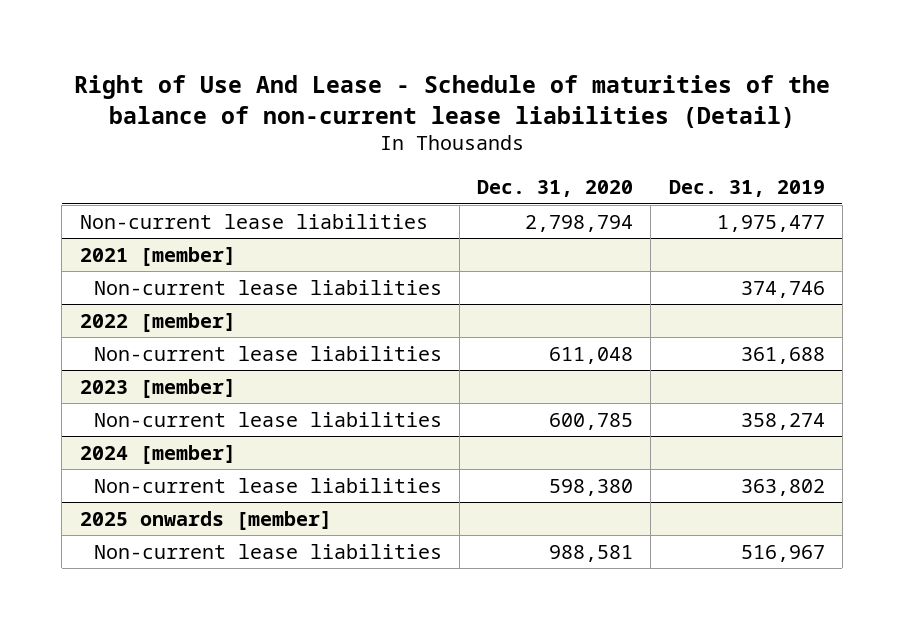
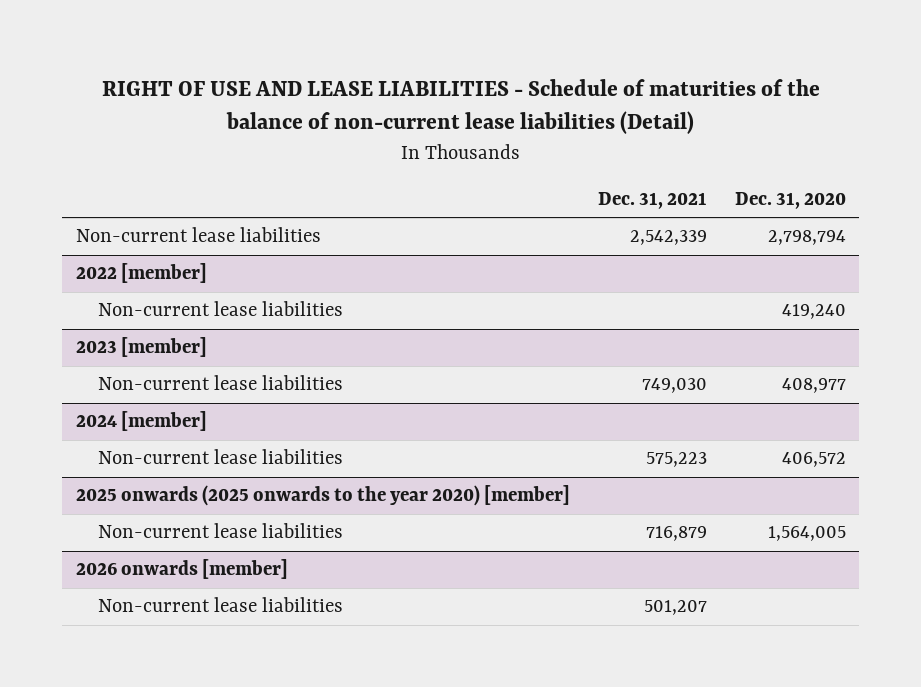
- Right of Use And Lease - Schedule of maturities of the balance of non-current lease liabilities (Detail)
+ RIGHT OF USE AND LEASE LIABILITIES - Schedule of maturities of the balance of non-current lease liabilities (Detail)
- | Dec. 31, 2020 | Dec. 31, 2019
+ | Dec. 31, 2021 | Dec. 31, 2020
- 2021 [member]
- Non-current lease liabilities | | 374,746
@ 2022 [member]
- Non-current lease liabilities | 611,048 | 361,688
+ Non-current lease liabilities | | 419,240
@ 2023 [member]
- Non-current lease liabilities | 600,785 | 358,274
+ Non-current lease liabilities | 749,030 | 408,977
@ 2024 [member]
- Non-current lease liabilities | 598,380 | 363,802
- 2025 onwards [member]
- Non-current lease liabilities | 988,581 | 516,967
@ 2024 [member]
+ Non-current lease liabilities | 575,223 | 406,572
+ 2025 onwards (2025 onwards to the year 2020) [member]
+ Non-current lease liabilities | 716,879 | 1,564,005
+ 2026 onwards [member]
+ Non-current lease liabilities | 501,207 |

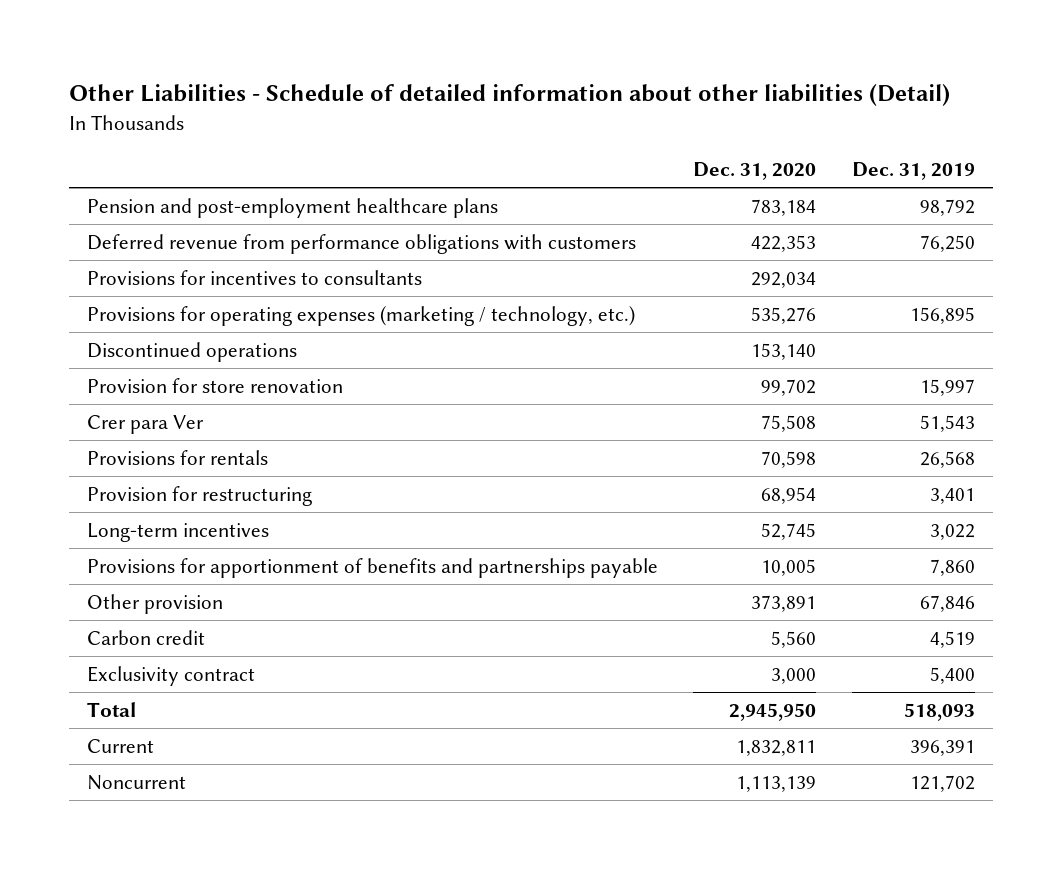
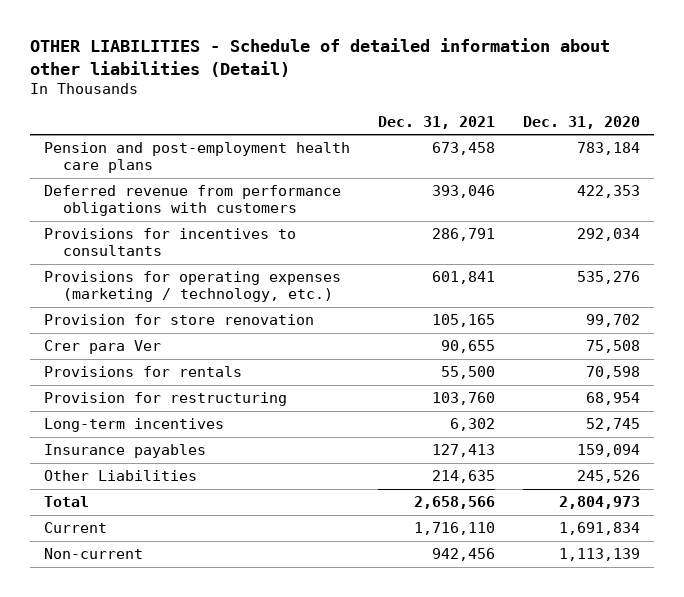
- Other Liabilities - Schedule of detailed information about other liabilities (Detail)
+ OTHER LIABILITIES - Schedule of detailed information about other liabilities (Detail)
- | Dec. 31, 2020 | Dec. 31, 2019
+ | Dec. 31, 2021 | Dec. 31, 2020
- Pension and post-employment healthcare plans | 783,184 | 98,792
+ Pension and post-employment health care plans | 673,458 | 783,184
- Discontinued operations | 153,140 |
- Provisions for apportionment of benefits and partnerships payable | 10,005 | 7,860
- Other provision | 373,891 | 67,846
- Carbon credit | 5,560 | 4,519
- Exclusivity contract | 3,000 | 5,400
- Total | 2,945,950 | 518,093
- Current | 1,832,811 | 396,391
- Noncurrent | 1,113,139 | 121,702
+ Insurance payables | 127,413 | 159,094
+ Other Liabilities | 214,635 | 245,526
+ Total | 2,658,566 | 2,804,973
+ Current | 1,716,110 | 1,691,834
+ Non-current | 942,456 | 1,113,139

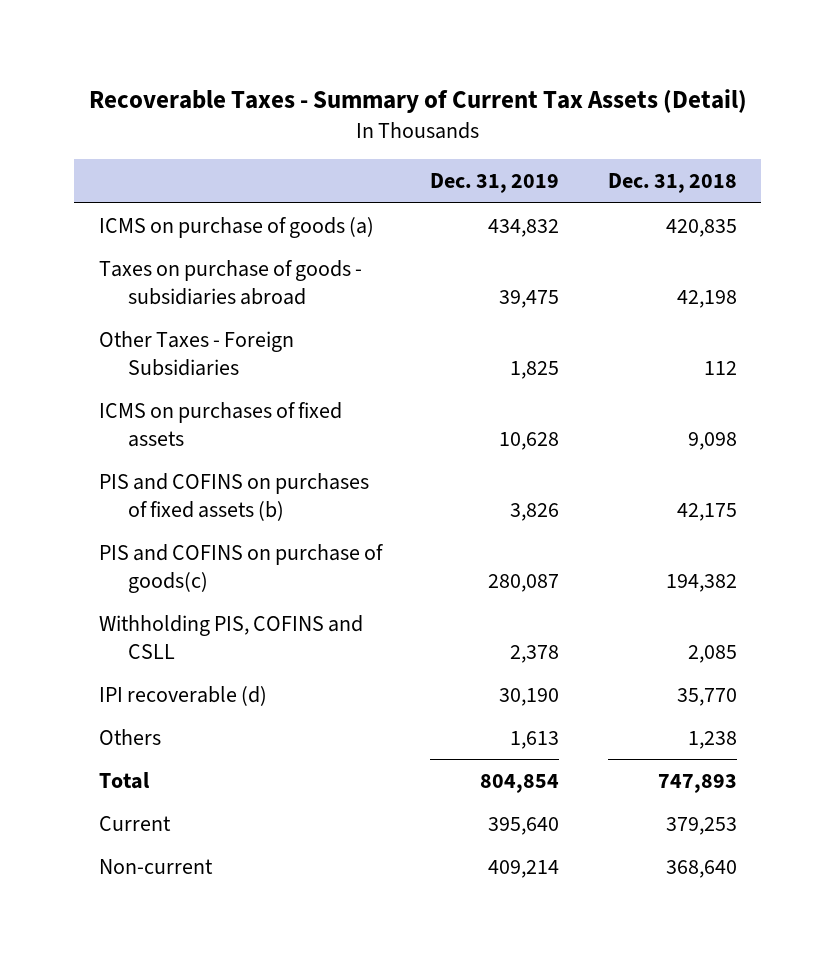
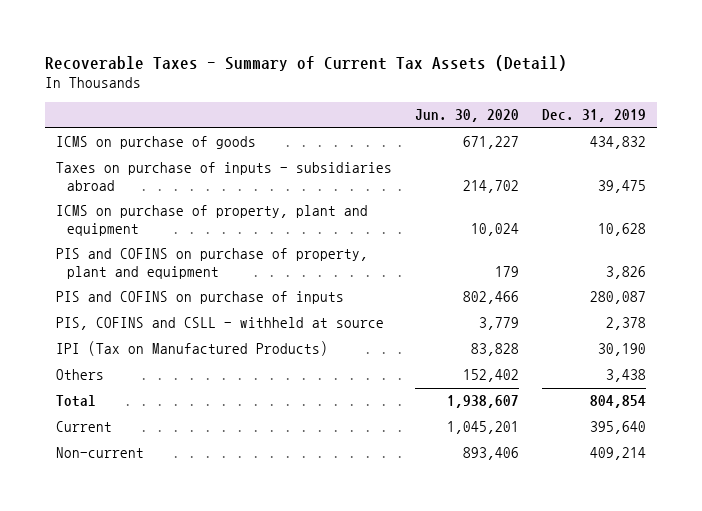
- | Dec. 31, 2019 | Dec. 31, 2018
+ | Jun. 30, 2020 | Dec. 31, 2019
- ICMS on purchase of goods (a) | 434,832 | 420,835
- Taxes on purchase of goods - subsidiaries abroad | 39,475 | 42,198
- Other Taxes - Foreign Subsidiaries | 1,825 | 112
- ICMS on purchases of fixed assets | 10,628 | 9,098
- PIS and COFINS on purchases of fixed assets (b) | 3,826 | 42,175
- PIS and COFINS on purchase of goods(c) | 280,087 | 194,382
- Withholding PIS, COFINS and CSLL | 2,378 | 2,085
- IPI recoverable (d) | 30,190 | 35,770
- Others | 1,613 | 1,238
+ ICMS on purchase of goods | 671,227 | 434,832
+ Taxes on purchase of inputs - subsidiaries abroad | 214,702 | 39,475
+ ICMS on purchase of property, plant and equipment | 10,024 | 10,628
+ PIS and COFINS on purchase of property, plant and equipment | 179 | 3,826
+ PIS and COFINS on purchase of inputs | 802,466 | 280,087
+ PIS, COFINS and CSLL - withheld at source | 3,779 | 2,378
+ IPI (Tax on Manufactured Products) | 83,828 | 30,190
+ Others | 152,402 | 3,438

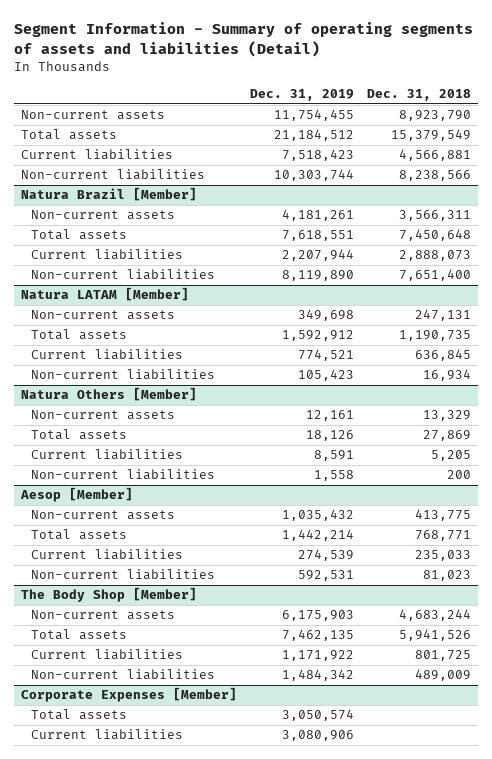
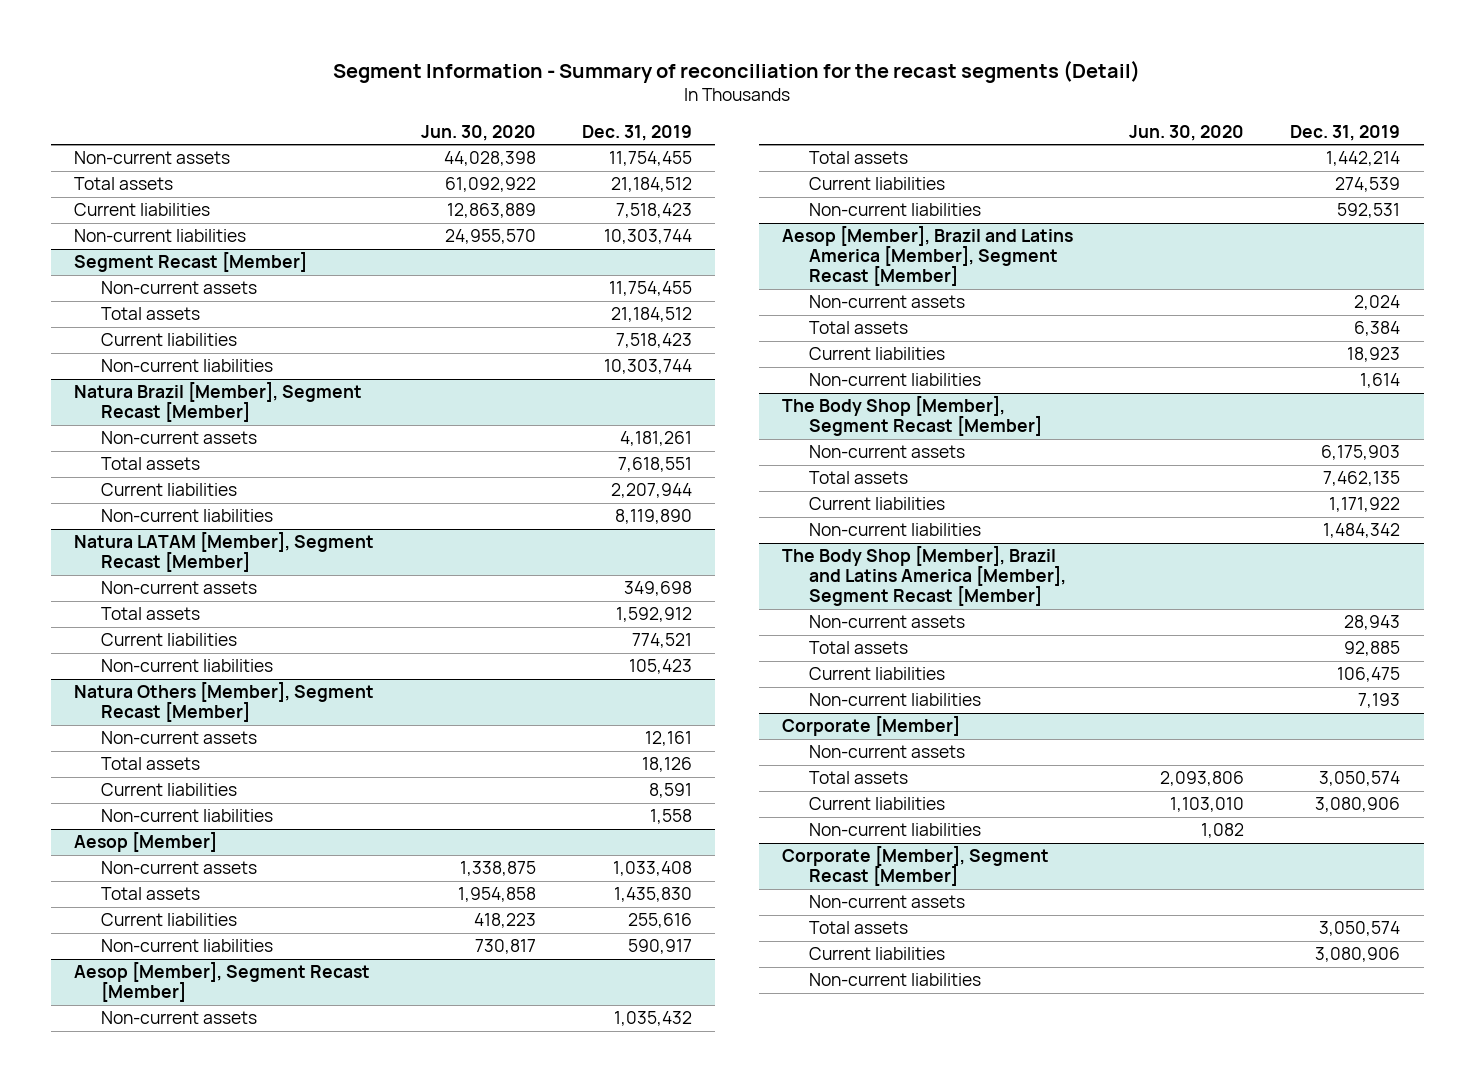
- Segment Information - Summary of operating segments of assets and liabilities (Detail)
+ Segment Information - Summary of reconciliation for the recast segments (Detail)
- | Dec. 31, 2019 | Dec. 31, 2018
+ | Jun. 30, 2020 | Dec. 31, 2019
- Natura Brazil [Member]
+ Segment Recast [Member]
+ Non-current assets | | 11,754,455
+ Total assets | | 21,184,512
+ Current liabilities | | 7,518,423
+ Non-current liabilities | | 10,303,744
+ Natura Brazil [Member], Segment Recast [Member]
- Natura LATAM [Member]
+ Natura LATAM [Member], Segment Recast [Member]
- Natura Others [Member]
+ Natura Others [Member], Segment Recast [Member]
@ Aesop [Member]
+ Non-current assets | 1,338,875 | 1,033,408
+ Total assets | 1,954,858 | 1,435,830
+ Current liabilities | 418,223 | 255,616
+ Non-current liabilities | 730,817 | 590,917
+ Aesop [Member], Segment Recast [Member]
- The Body Shop [Member]
+ Aesop [Member], Brazil and Latins America [Member], Segment Recast [Member]
+ Non-current assets | | 2,024
+ Total assets | | 6,384
+ Current liabilities | | 18,923
+ Non-current liabilities | | 1,614
+ The Body Shop [Member], Segment Recast [Member]
- Corporate Expenses [Member]
+ The Body Shop [Member], Brazil and Latins America [Member], Segment Recast [Member]
+ Non-current assets | | 28,943
+ Total assets | | 92,885
+ Current liabilities | | 106,475
+ Non-current liabilities | | 7,193
+ Corporate [Member]
+ Non-current assets
+ Non-current liabilities | 1,082 |
+ Corporate [Member], Segment Recast [Member]
+ Non-current assets
+ Total assets | | 3,050,574
+ Current liabilities | | 3,080,906
+ Non-current liabilities

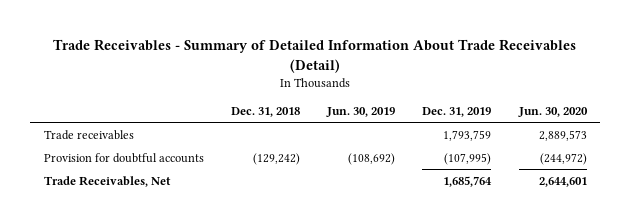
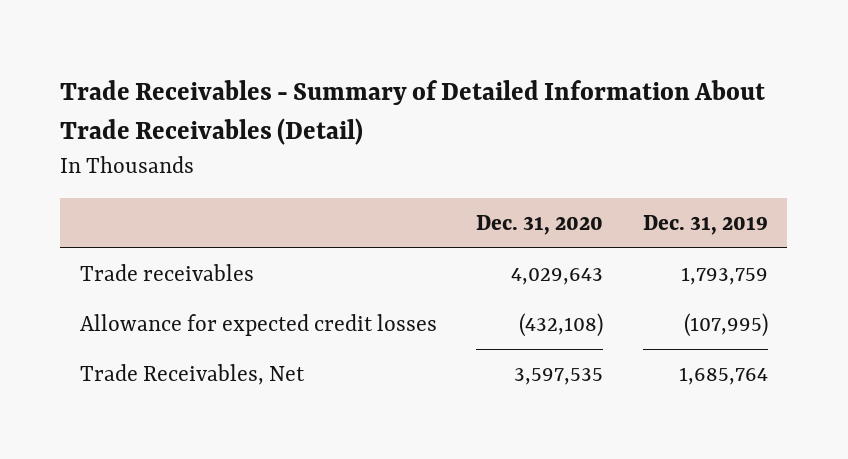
- | Dec. 31, 2018 | Jun. 30, 2019 | Dec. 31, 2019 | Jun. 30, 2020
+ | Dec. 31, 2020 | Dec. 31, 2019
- Provision for doubtful accounts | (129,242) | (108,692) | (107,995) | (244,972)
+ Allowance for expected credit losses | (432,108) | (107,995)

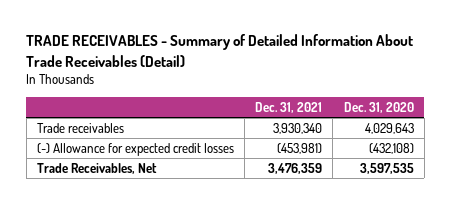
- Trade Receivables - Summary of Detailed Information About Trade Receivables (Detail)
+ TRADE RECEIVABLES - Summary of Detailed Information About Trade Receivables (Detail)
- | Dec. 31, 2020 | Dec. 31, 2019
+ | Dec. 31, 2021 | Dec. 31, 2020
- Allowance for expected credit losses | (432,108) | (107,995)
+ (-) Allowance for expected credit losses | (453,981) | (432,108)

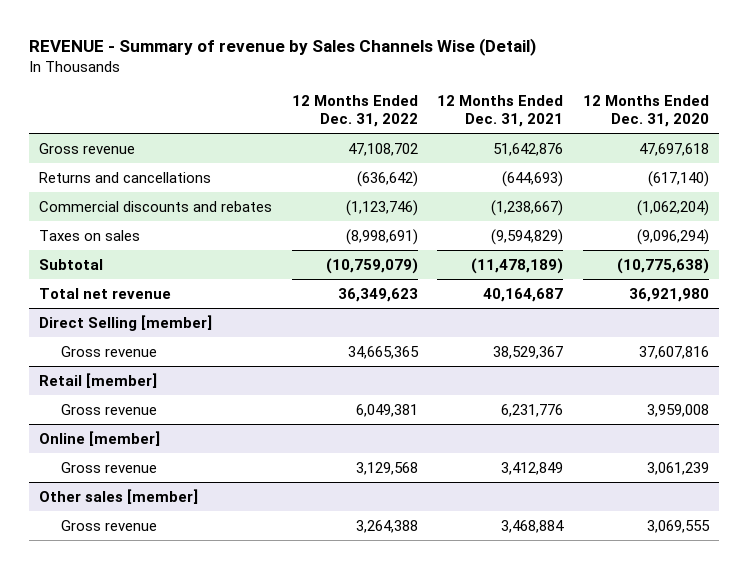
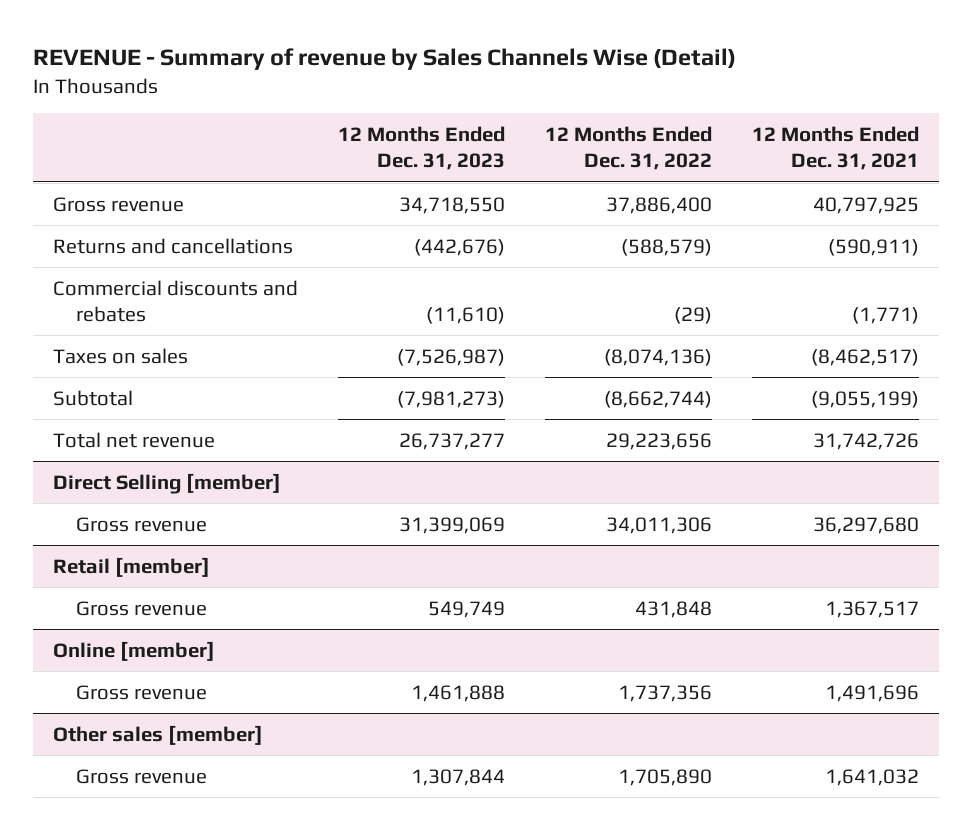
- | 12 Months Ended Dec. 31, 2022 | 12 Months Ended Dec. 31, 2021 | 12 Months Ended Dec. 31, 2020
+ | 12 Months Ended Dec. 31, 2023 | 12 Months Ended Dec. 31, 2022 | 12 Months Ended Dec. 31, 2021
- Gross revenue | 47,108,702 | 51,642,876 | 47,697,618
- Returns and cancellations | (636,642) | (644,693) | (617,140)
- Commercial discounts and rebates | (1,123,746) | (1,238,667) | (1,062,204)
- Taxes on sales | (8,998,691) | (9,594,829) | (9,096,294)
- Subtotal | (10,759,079) | (11,478,189) | (10,775,638)
- Total net revenue | 36,349,623 | 40,164,687 | 36,921,980
+ Gross revenue | 34,718,550 | 37,886,400 | 40,797,925
+ Returns and cancellations | (442,676) | (588,579) | (590,911)
+ Commercial discounts and rebates | (11,610) | (29) | (1,771)
+ Taxes on sales | (7,526,987) | (8,074,136) | (8,462,517)
+ Subtotal | (7,981,273) | (8,662,744) | (9,055,199)
+ Total net revenue | 26,737,277 | 29,223,656 | 31,742,726
@ Direct Selling [member]
- Gross revenue | 34,665,365 | 38,529,367 | 37,607,816
+ Gross revenue | 31,399,069 | 34,011,306 | 36,297,680
@ Retail [member]
- Gross revenue | 6,049,381 | 6,231,776 | 3,959,008
+ Gross revenue | 549,749 | 431,848 | 1,367,517
@ Online [member]
- Gross revenue | 3,129,568 | 3,412,849 | 3,061,239
+ Gross revenue | 1,461,888 | 1,737,356 | 1,491,696
@ Other sales [member]
- Gross revenue | 3,264,388 | 3,468,884 | 3,069,555
+ Gross revenue | 1,307,844 | 1,705,890 | 1,641,032

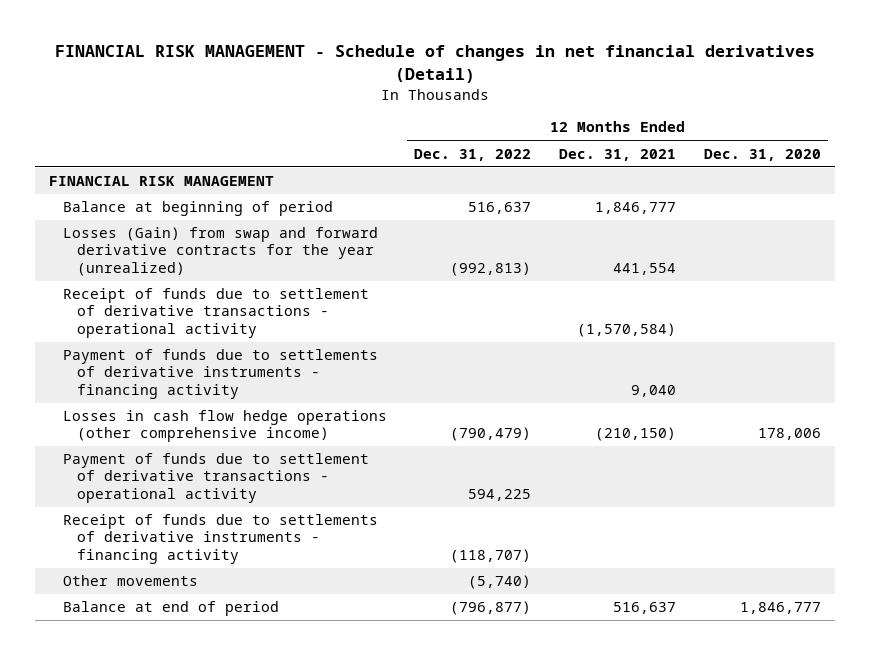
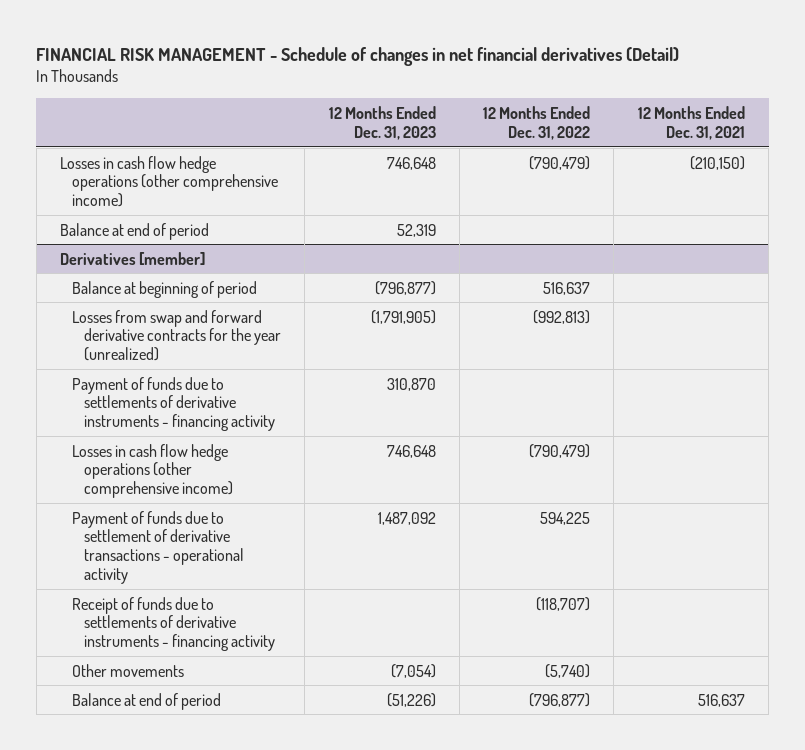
- | 12 Months Ended Dec. 31, 2022 | 12 Months Ended Dec. 31, 2021 | 12 Months Ended Dec. 31, 2020
+ | 12 Months Ended Dec. 31, 2023 | 12 Months Ended Dec. 31, 2022 | 12 Months Ended Dec. 31, 2021
- FINANCIAL RISK MANAGEMENT
- Balance at beginning of period | 516,637 | 1,846,777 |
- Losses (Gain) from swap and forward derivative contracts for the year (unrealized) | (992,813) | 441,554 |
- Receipt of funds due to settlement of derivative transactions - operational activity | | (1,570,584) |
- Payment of funds due to settlements of derivative instruments - financing activity | | 9,040 |
+ Balance at end of period | 52,319 | |
+ Derivatives [member]
+ Balance at beginning of period | (796,877) | 516,637 |
+ Losses from swap and forward derivative contracts for the year (unrealized) | (1,791,905) | (992,813) |
+ Payment of funds due to settlements of derivative instruments - financing activity | 310,870 | |
+ Losses in cash flow hedge operations (other comprehensive income) | 746,648 | (790,479) |

